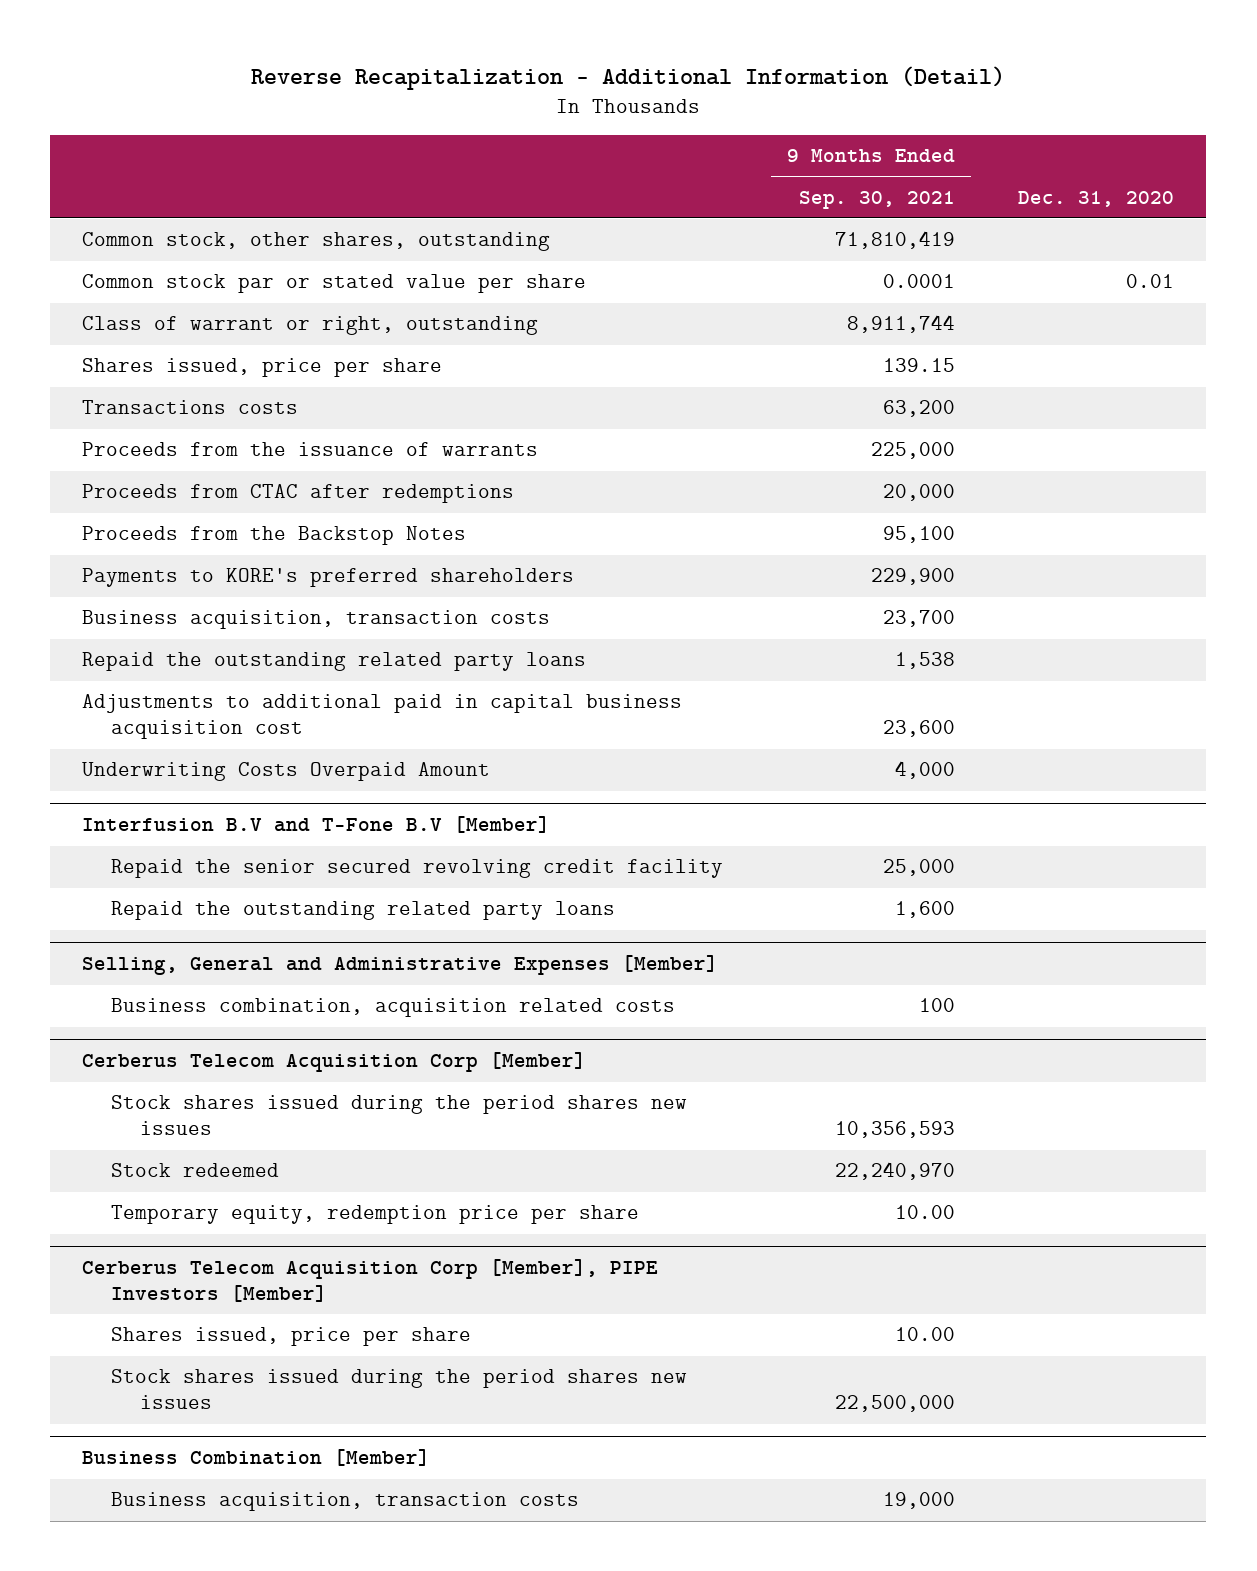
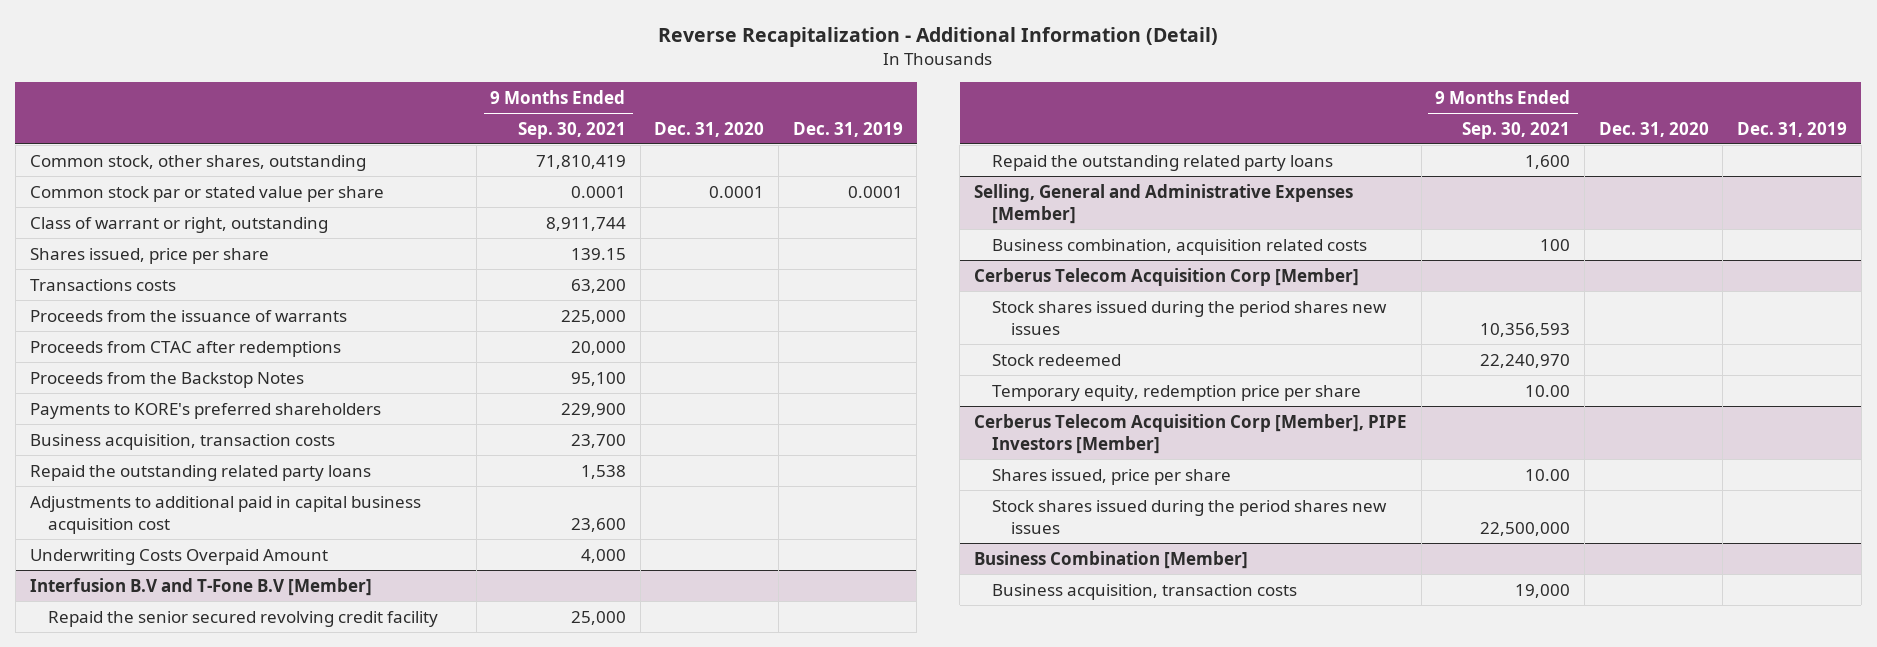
- | 9 Months Ended Sep. 30, 2021 | Dec. 31, 2020
+ | 9 Months Ended Sep. 30, 2021 | Dec. 31, 2020 | Dec. 31, 2019
- Common stock par or stated value per share | 0.0001 | 0.01
+ Common stock par or stated value per share | 0.0001 | 0.0001 | 0.0001

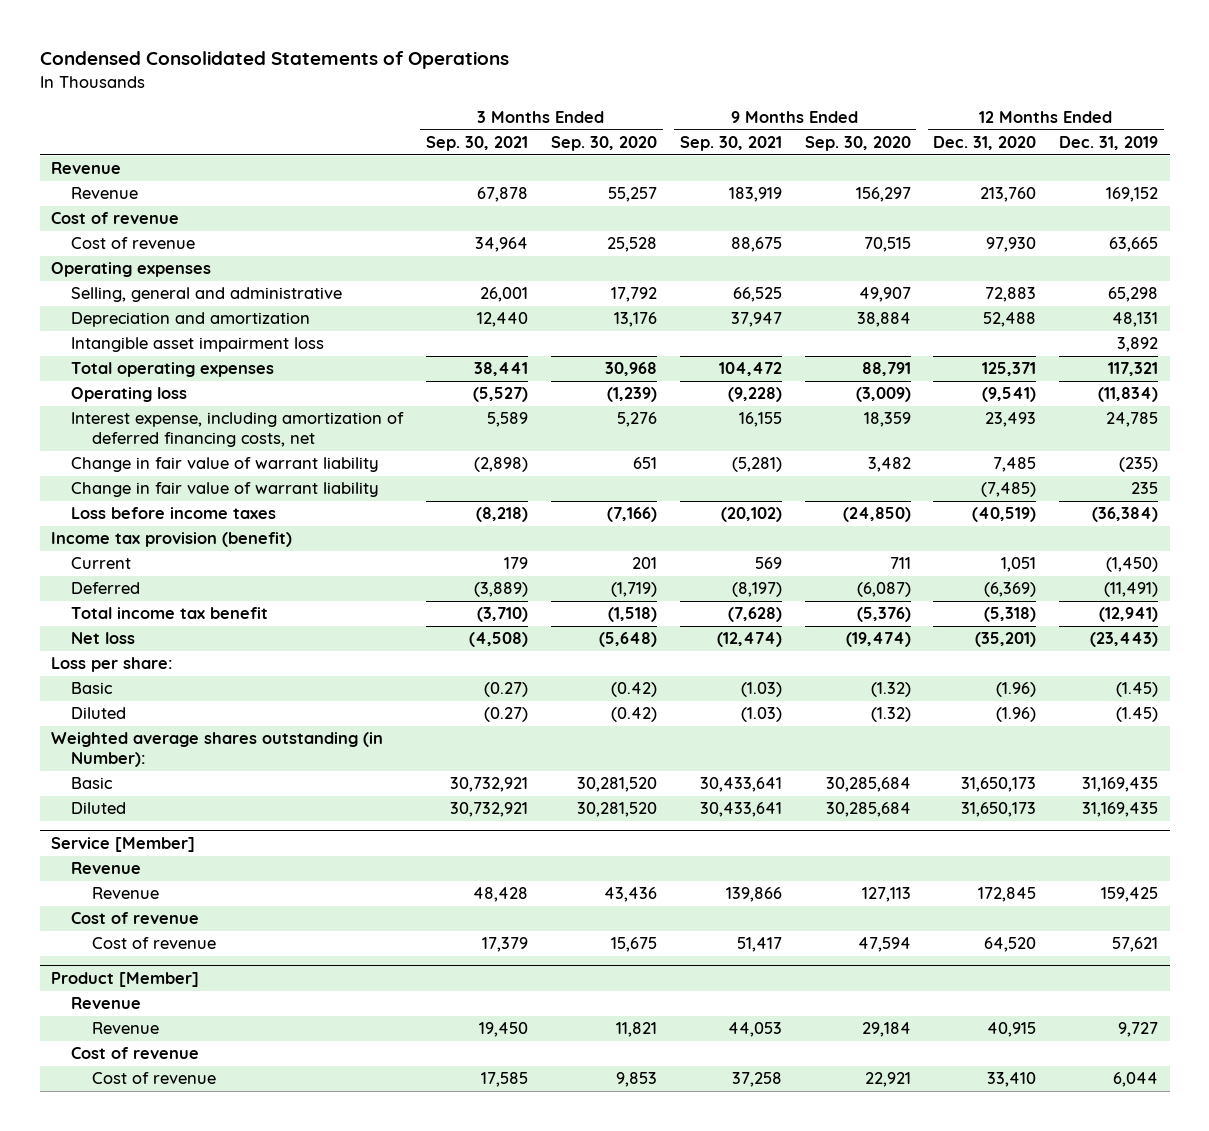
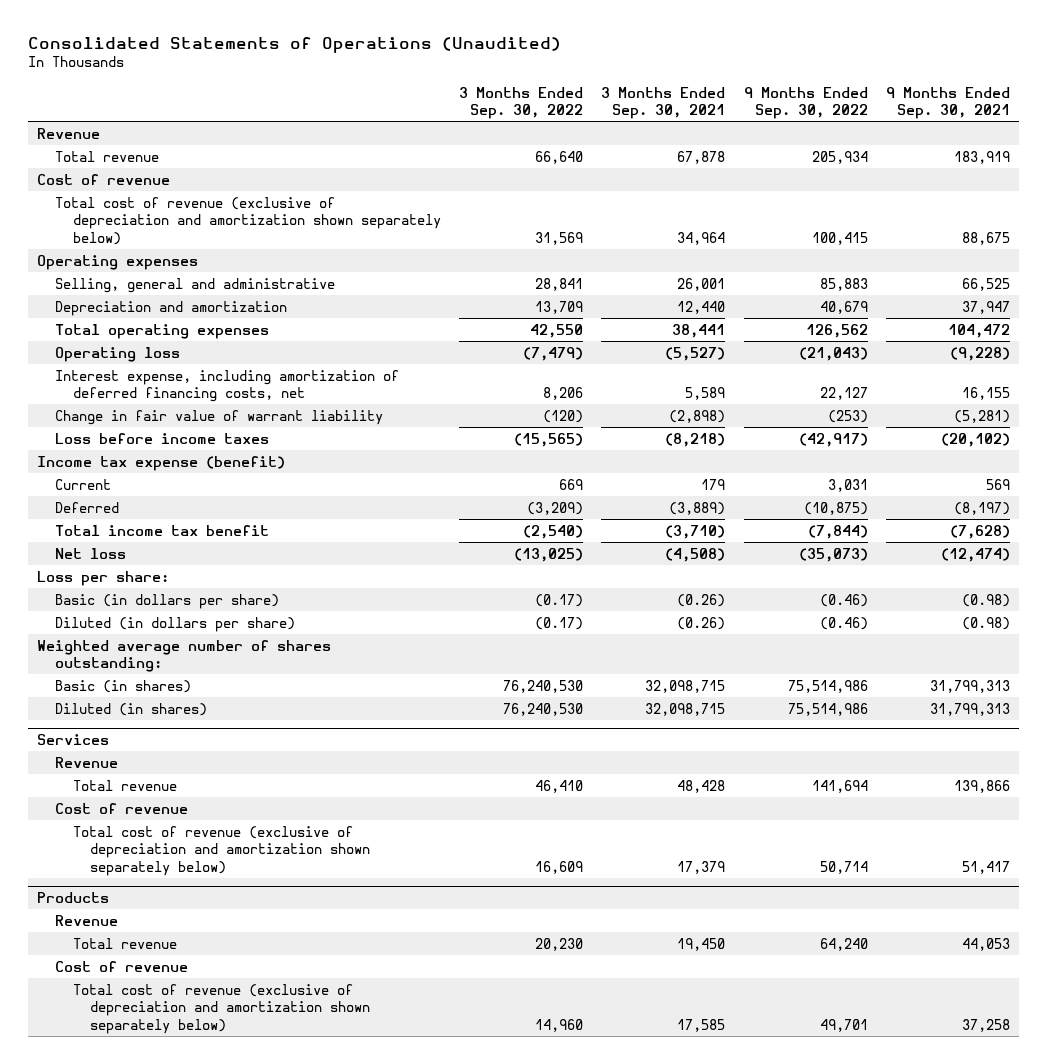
- Condensed Consolidated Statements of Operations
+ Consolidated Statements of Operations (Unaudited)
- | 3 Months Ended Sep. 30, 2021 | 3 Months Ended Sep. 30, 2020 | 9 Months Ended Sep. 30, 2021 | 9 Months Ended Sep. 30, 2020 | 12 Months Ended Dec. 31, 2020 | 12 Months Ended Dec. 31, 2019
+ | 3 Months Ended Sep. 30, 2022 | 3 Months Ended Sep. 30, 2021 | 9 Months Ended Sep. 30, 2022 | 9 Months Ended Sep. 30, 2021
- Revenue | 67,878 | 55,257 | 183,919 | 156,297 | 213,760 | 169,152
+ Total revenue | 66,640 | 67,878 | 205,934 | 183,919
- Cost of revenue | 34,964 | 25,528 | 88,675 | 70,515 | 97,930 | 63,665
+ Total cost of revenue (exclusive of depreciation and amortization shown separately below) | 31,569 | 34,964 | 100,415 | 88,675
- Intangible asset impairment loss | | | | | | 3,892
- Change in fair value of warrant liability | | | | | (7,485) | 235
- Income tax provision (benefit)
+ Income tax expense (benefit)
- Basic | (0.27) | (0.42) | (1.03) | (1.32) | (1.96) | (1.45)
- Diluted | (0.27) | (0.42) | (1.03) | (1.32) | (1.96) | (1.45)
- Weighted average shares outstanding (in Number):
- Basic | 30,732,921 | 30,281,520 | 30,433,641 | 30,285,684 | 31,650,173 | 31,169,435
- Diluted | 30,732,921 | 30,281,520 | 30,433,641 | 30,285,684 | 31,650,173 | 31,169,435
- Service [Member]
+ Basic (in dollars per share) | (0.17) | (0.26) | (0.46) | (0.98)
+ Diluted (in dollars per share) | (0.17) | (0.26) | (0.46) | (0.98)
+ Weighted average number of shares outstanding:
+ Basic (in shares) | 76,240,530 | 32,098,715 | 75,514,986 | 31,799,313
+ Diluted (in shares) | 76,240,530 | 32,098,715 | 75,514,986 | 31,799,313
+ Services
- Revenue | 48,428 | 43,436 | 139,866 | 127,113 | 172,845 | 159,425
+ Total revenue | 46,410 | 48,428 | 141,694 | 139,866
- Cost of revenue | 17,379 | 15,675 | 51,417 | 47,594 | 64,520 | 57,621
- Product [Member]
+ Total cost of revenue (exclusive of depreciation and amortization shown separately below) | 16,609 | 17,379 | 50,714 | 51,417
+ Products
- Revenue | 19,450 | 11,821 | 44,053 | 29,184 | 40,915 | 9,727
+ Total revenue | 20,230 | 19,450 | 64,240 | 44,053
- Cost of revenue | 17,585 | 9,853 | 37,258 | 22,921 | 33,410 | 6,044
+ Total cost of revenue (exclusive of depreciation and amortization shown separately below) | 14,960 | 17,585 | 49,701 | 37,258

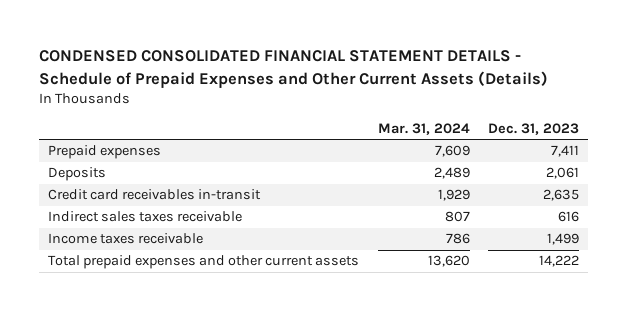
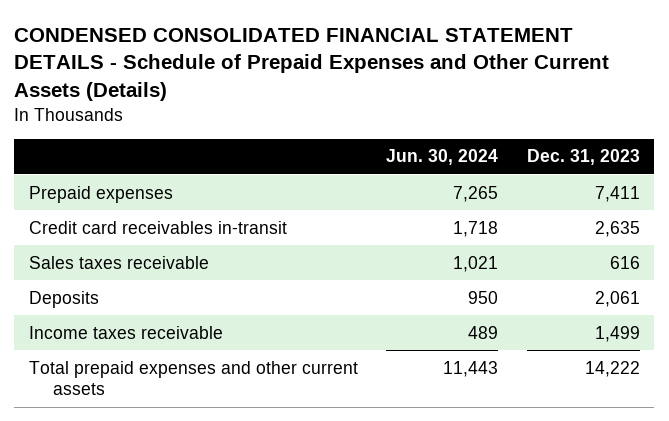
- | Mar. 31, 2024 | Dec. 31, 2023
+ | Jun. 30, 2024 | Dec. 31, 2023
- Indirect sales taxes receivable | 807 | 616
+ Sales taxes receivable | 1,021 | 616
moved down: Deposits | 950 | 2,061

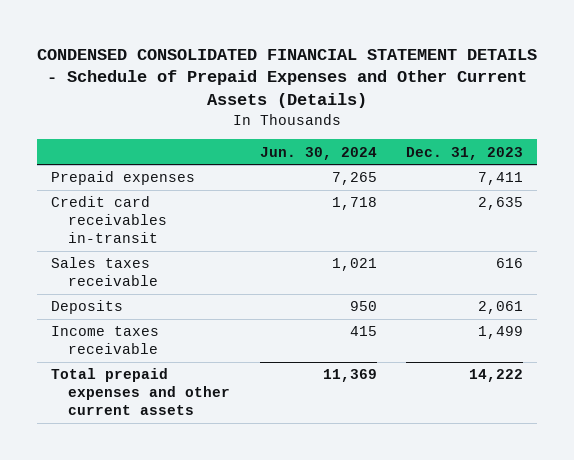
- Income taxes receivable | 489 | 1,499
- Total prepaid expenses and other current assets | 11,443 | 14,222
+ Income taxes receivable | 415 | 1,499
+ Total prepaid expenses and other current assets | 11,369 | 14,222

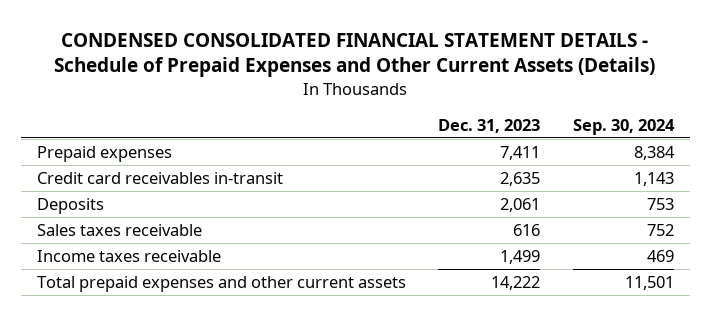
- | Jun. 30, 2024 | Dec. 31, 2023
+ | Dec. 31, 2023 | Sep. 30, 2024
moved down: Sales taxes receivable | 616 | 752

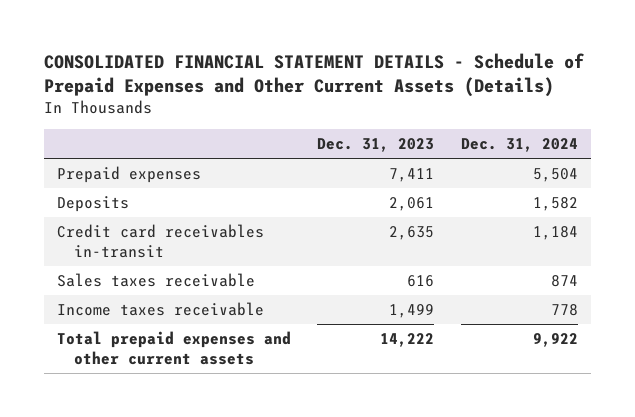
- CONDENSED CONSOLIDATED FINANCIAL STATEMENT DETAILS - Schedule of Prepaid Expenses and Other Current Assets (Details)
+ CONSOLIDATED FINANCIAL STATEMENT DETAILS - Schedule of Prepaid Expenses and Other Current Assets (Details)
- | Dec. 31, 2023 | Sep. 30, 2024
+ | Dec. 31, 2023 | Dec. 31, 2024
moved down: Credit card receivables in-transit | 2,635 | 1,184

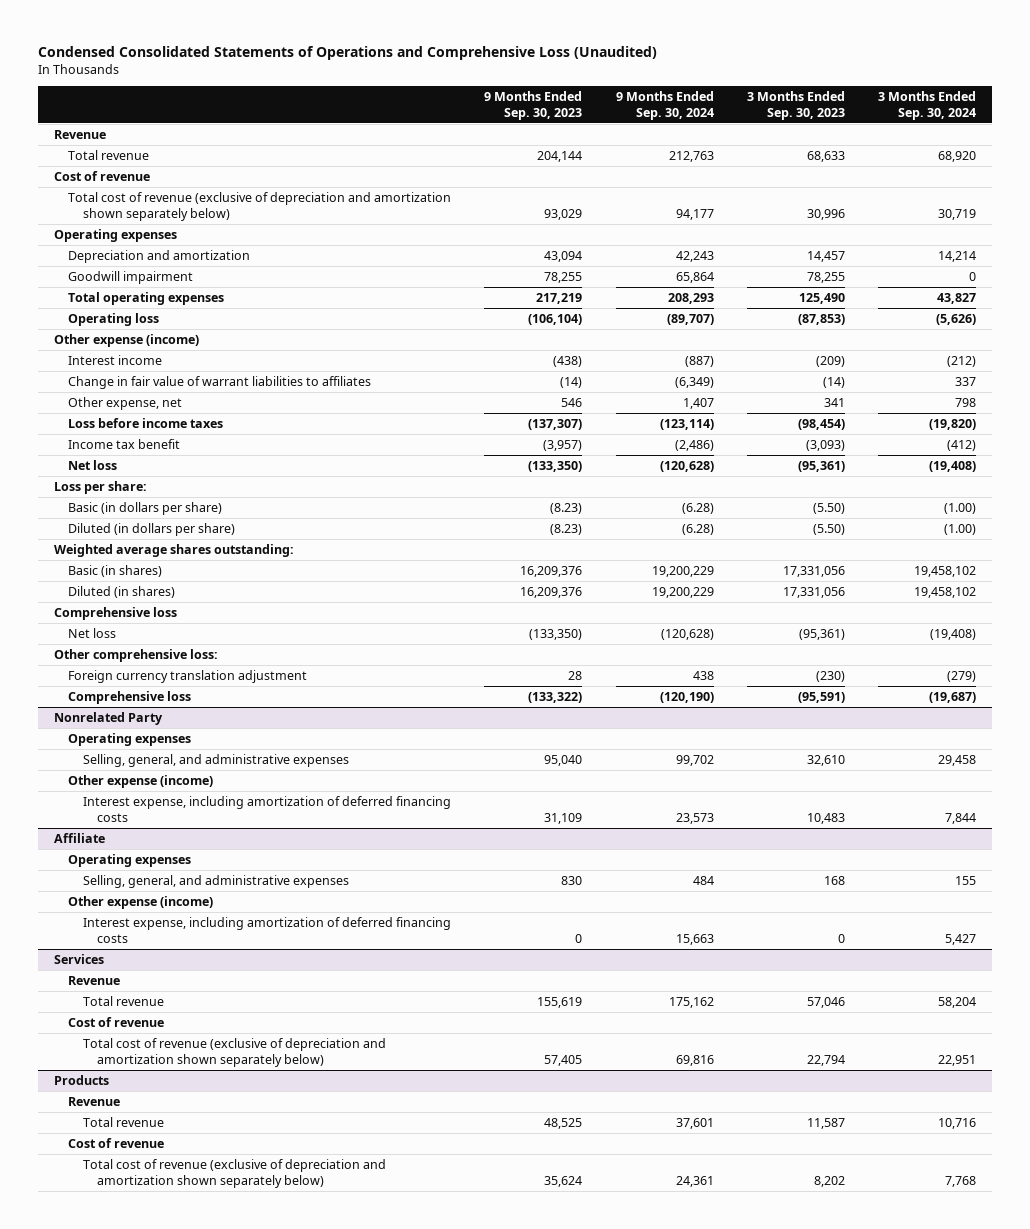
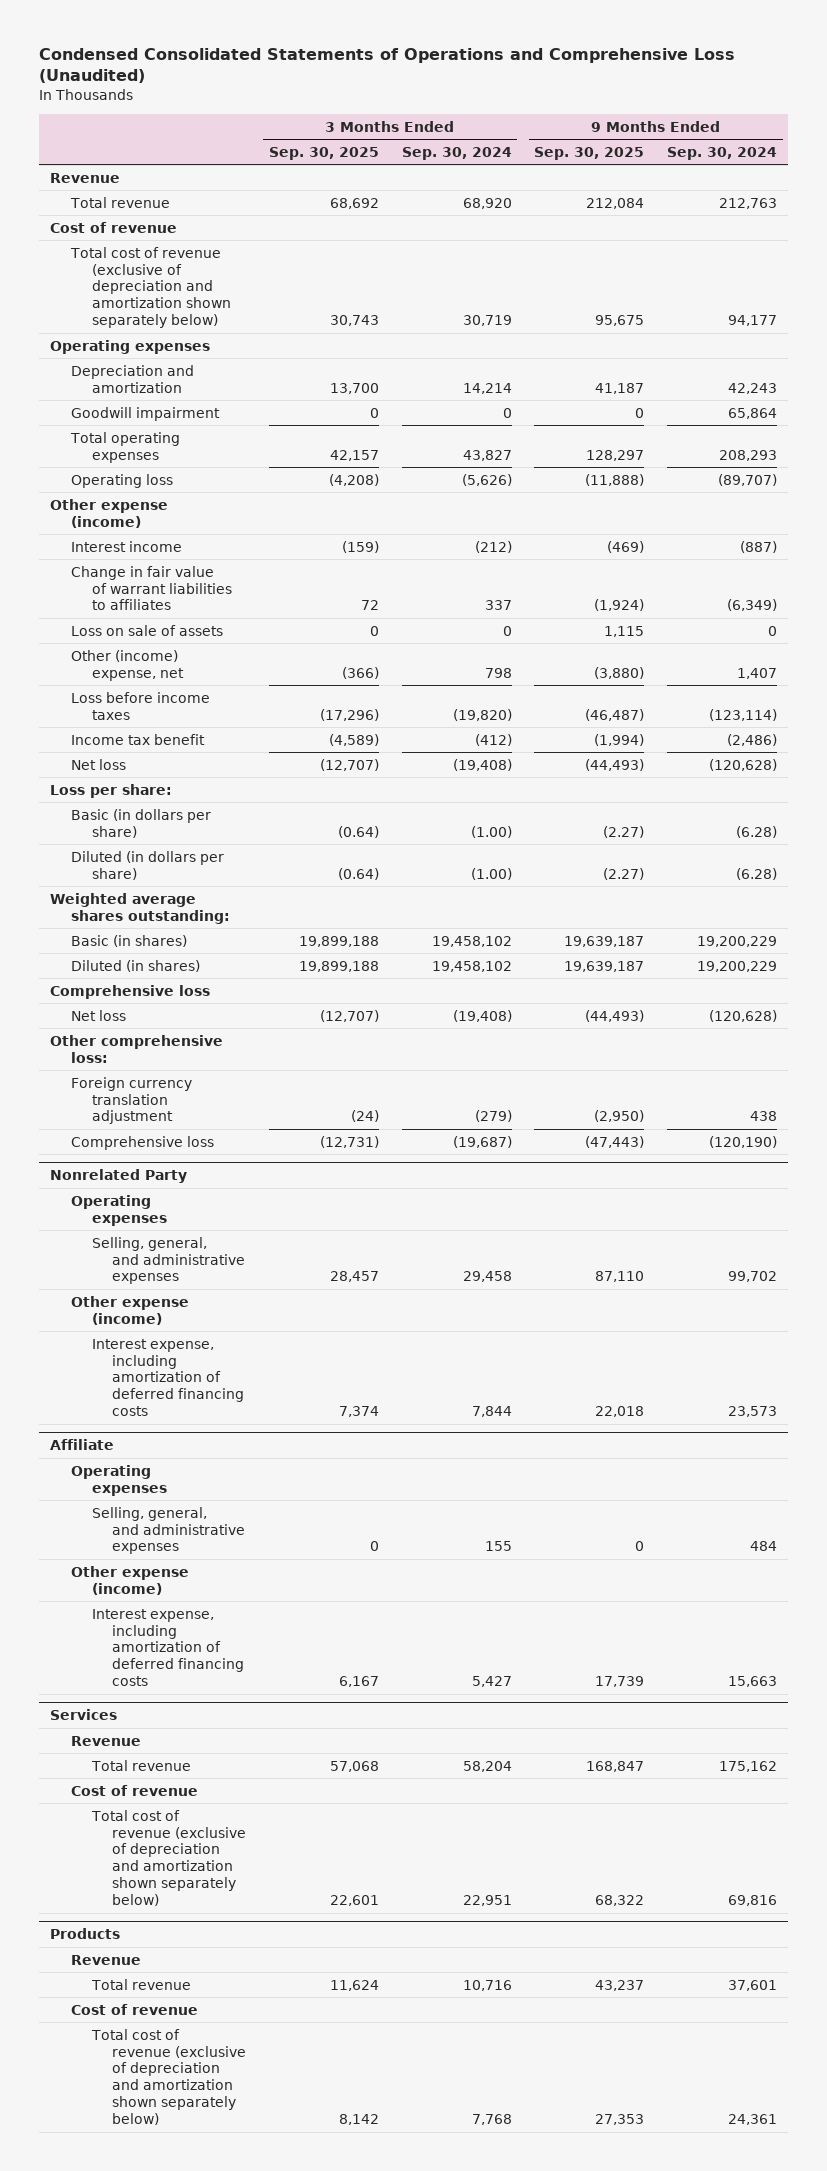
- | 9 Months Ended Sep. 30, 2023 | 9 Months Ended Sep. 30, 2024 | 3 Months Ended Sep. 30, 2023 | 3 Months Ended Sep. 30, 2024
+ | 3 Months Ended Sep. 30, 2025 | 3 Months Ended Sep. 30, 2024 | 9 Months Ended Sep. 30, 2025 | 9 Months Ended Sep. 30, 2024
- Other expense, net | 546 | 1,407 | 341 | 798
+ Loss on sale of assets | 0 | 0 | 1,115 | 0
+ Other (income) expense, net | (366) | 798 | (3,880) | 1,407

